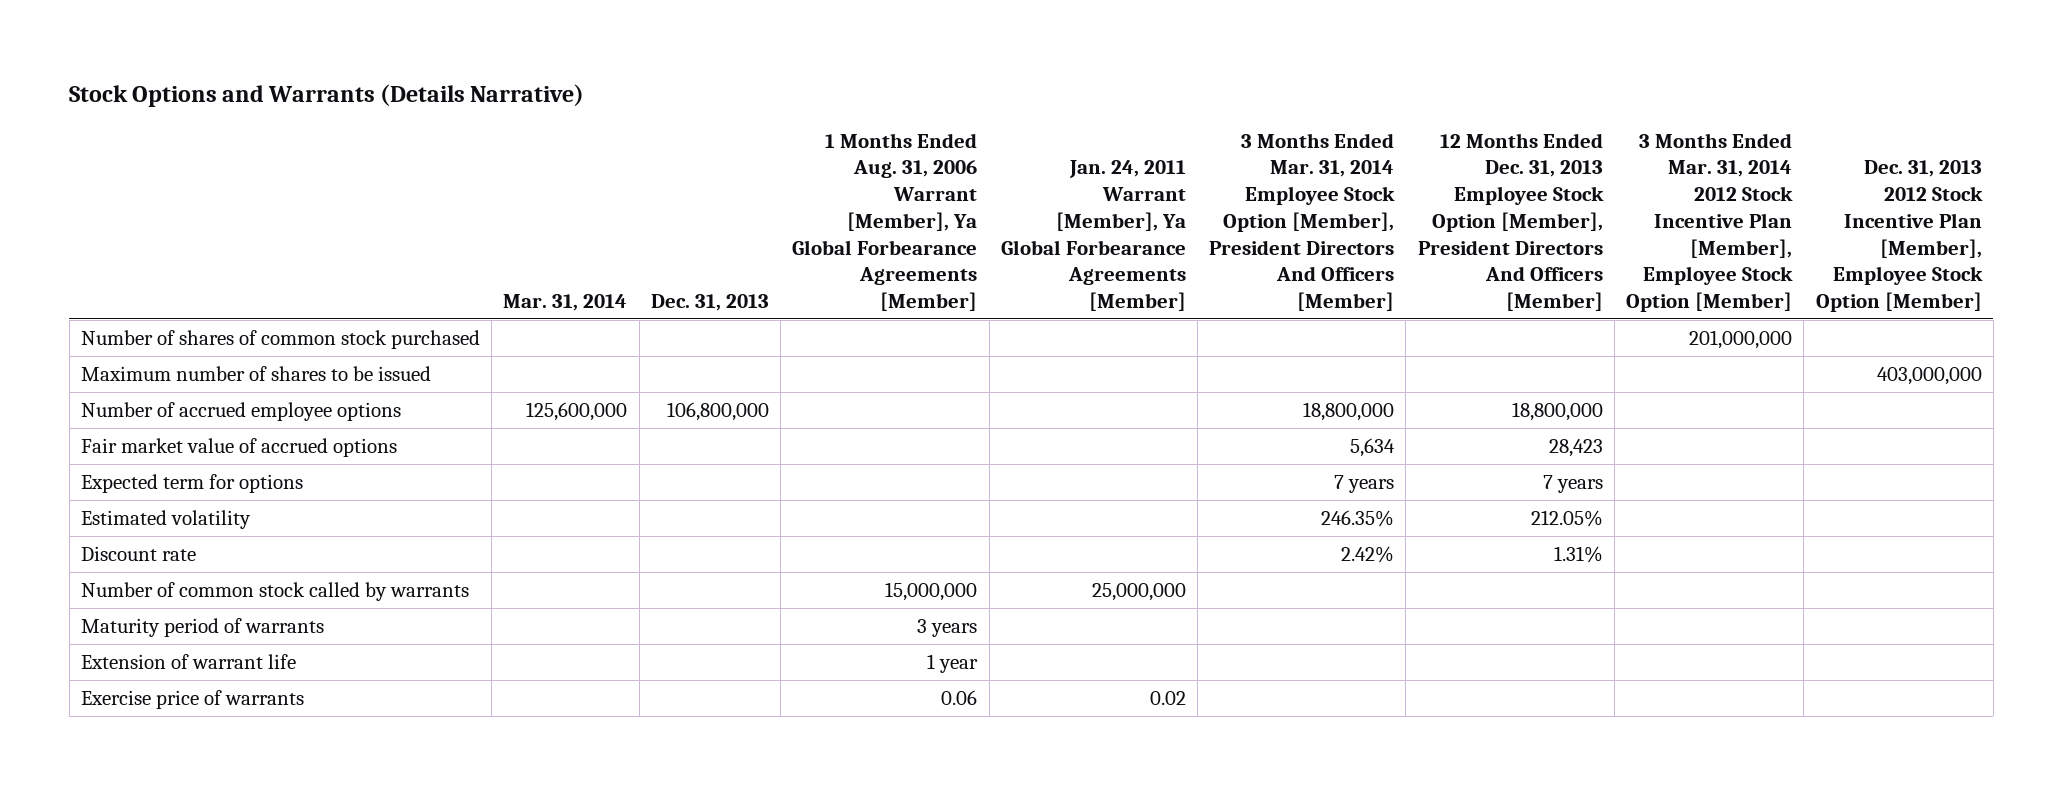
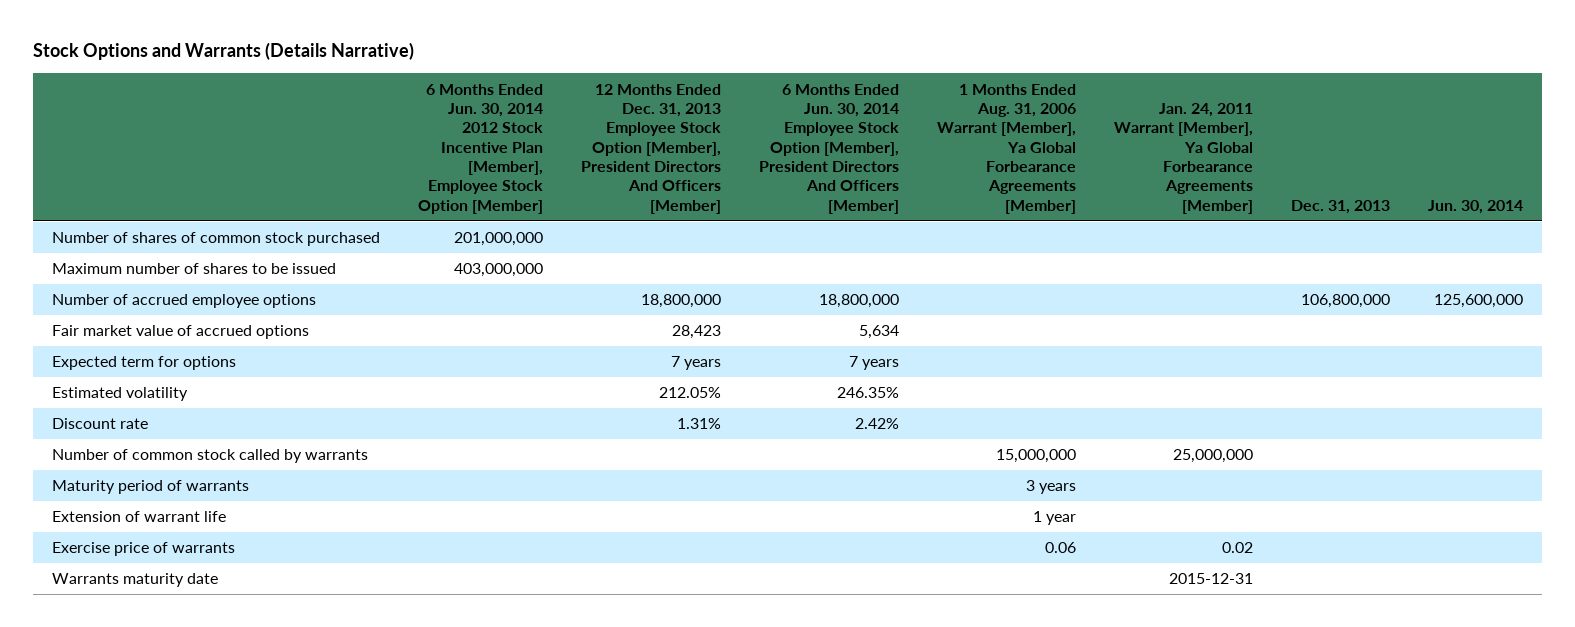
- | Mar. 31, 2014 | Dec. 31, 2013 | 1 Months Ended Aug. 31, 2006 Warrant [Member], Ya Global Forbearance Agreements [Member] | Jan. 24, 2011 Warrant [Member], Ya Global Forbearance Agreements [Member] | 3 Months Ended Mar. 31, 2014 Employee Stock Option [Member], President Directors And Officers [Member] | 12 Months Ended Dec. 31, 2013 Employee Stock Option [Member], President Directors And Officers [Member] | 3 Months Ended Mar. 31, 2014 2012 Stock Incentive Plan [Member], Employee Stock Option [Member] | Dec. 31, 2013 2012 Stock Incentive Plan [Member], Employee Stock Option [Member]
+ | 6 Months Ended Jun. 30, 2014 2012 Stock Incentive Plan [Member], Employee Stock Option [Member] | 12 Months Ended Dec. 31, 2013 Employee Stock Option [Member], President Directors And Officers [Member] | 6 Months Ended Jun. 30, 2014 Employee Stock Option [Member], President Directors And Officers [Member] | 1 Months Ended Aug. 31, 2006 Warrant [Member], Ya Global Forbearance Agreements [Member] | Jan. 24, 2011 Warrant [Member], Ya Global Forbearance Agreements [Member] | Dec. 31, 2013 | Jun. 30, 2014
+ Warrants maturity date | | | | | 2015-12-31 | |

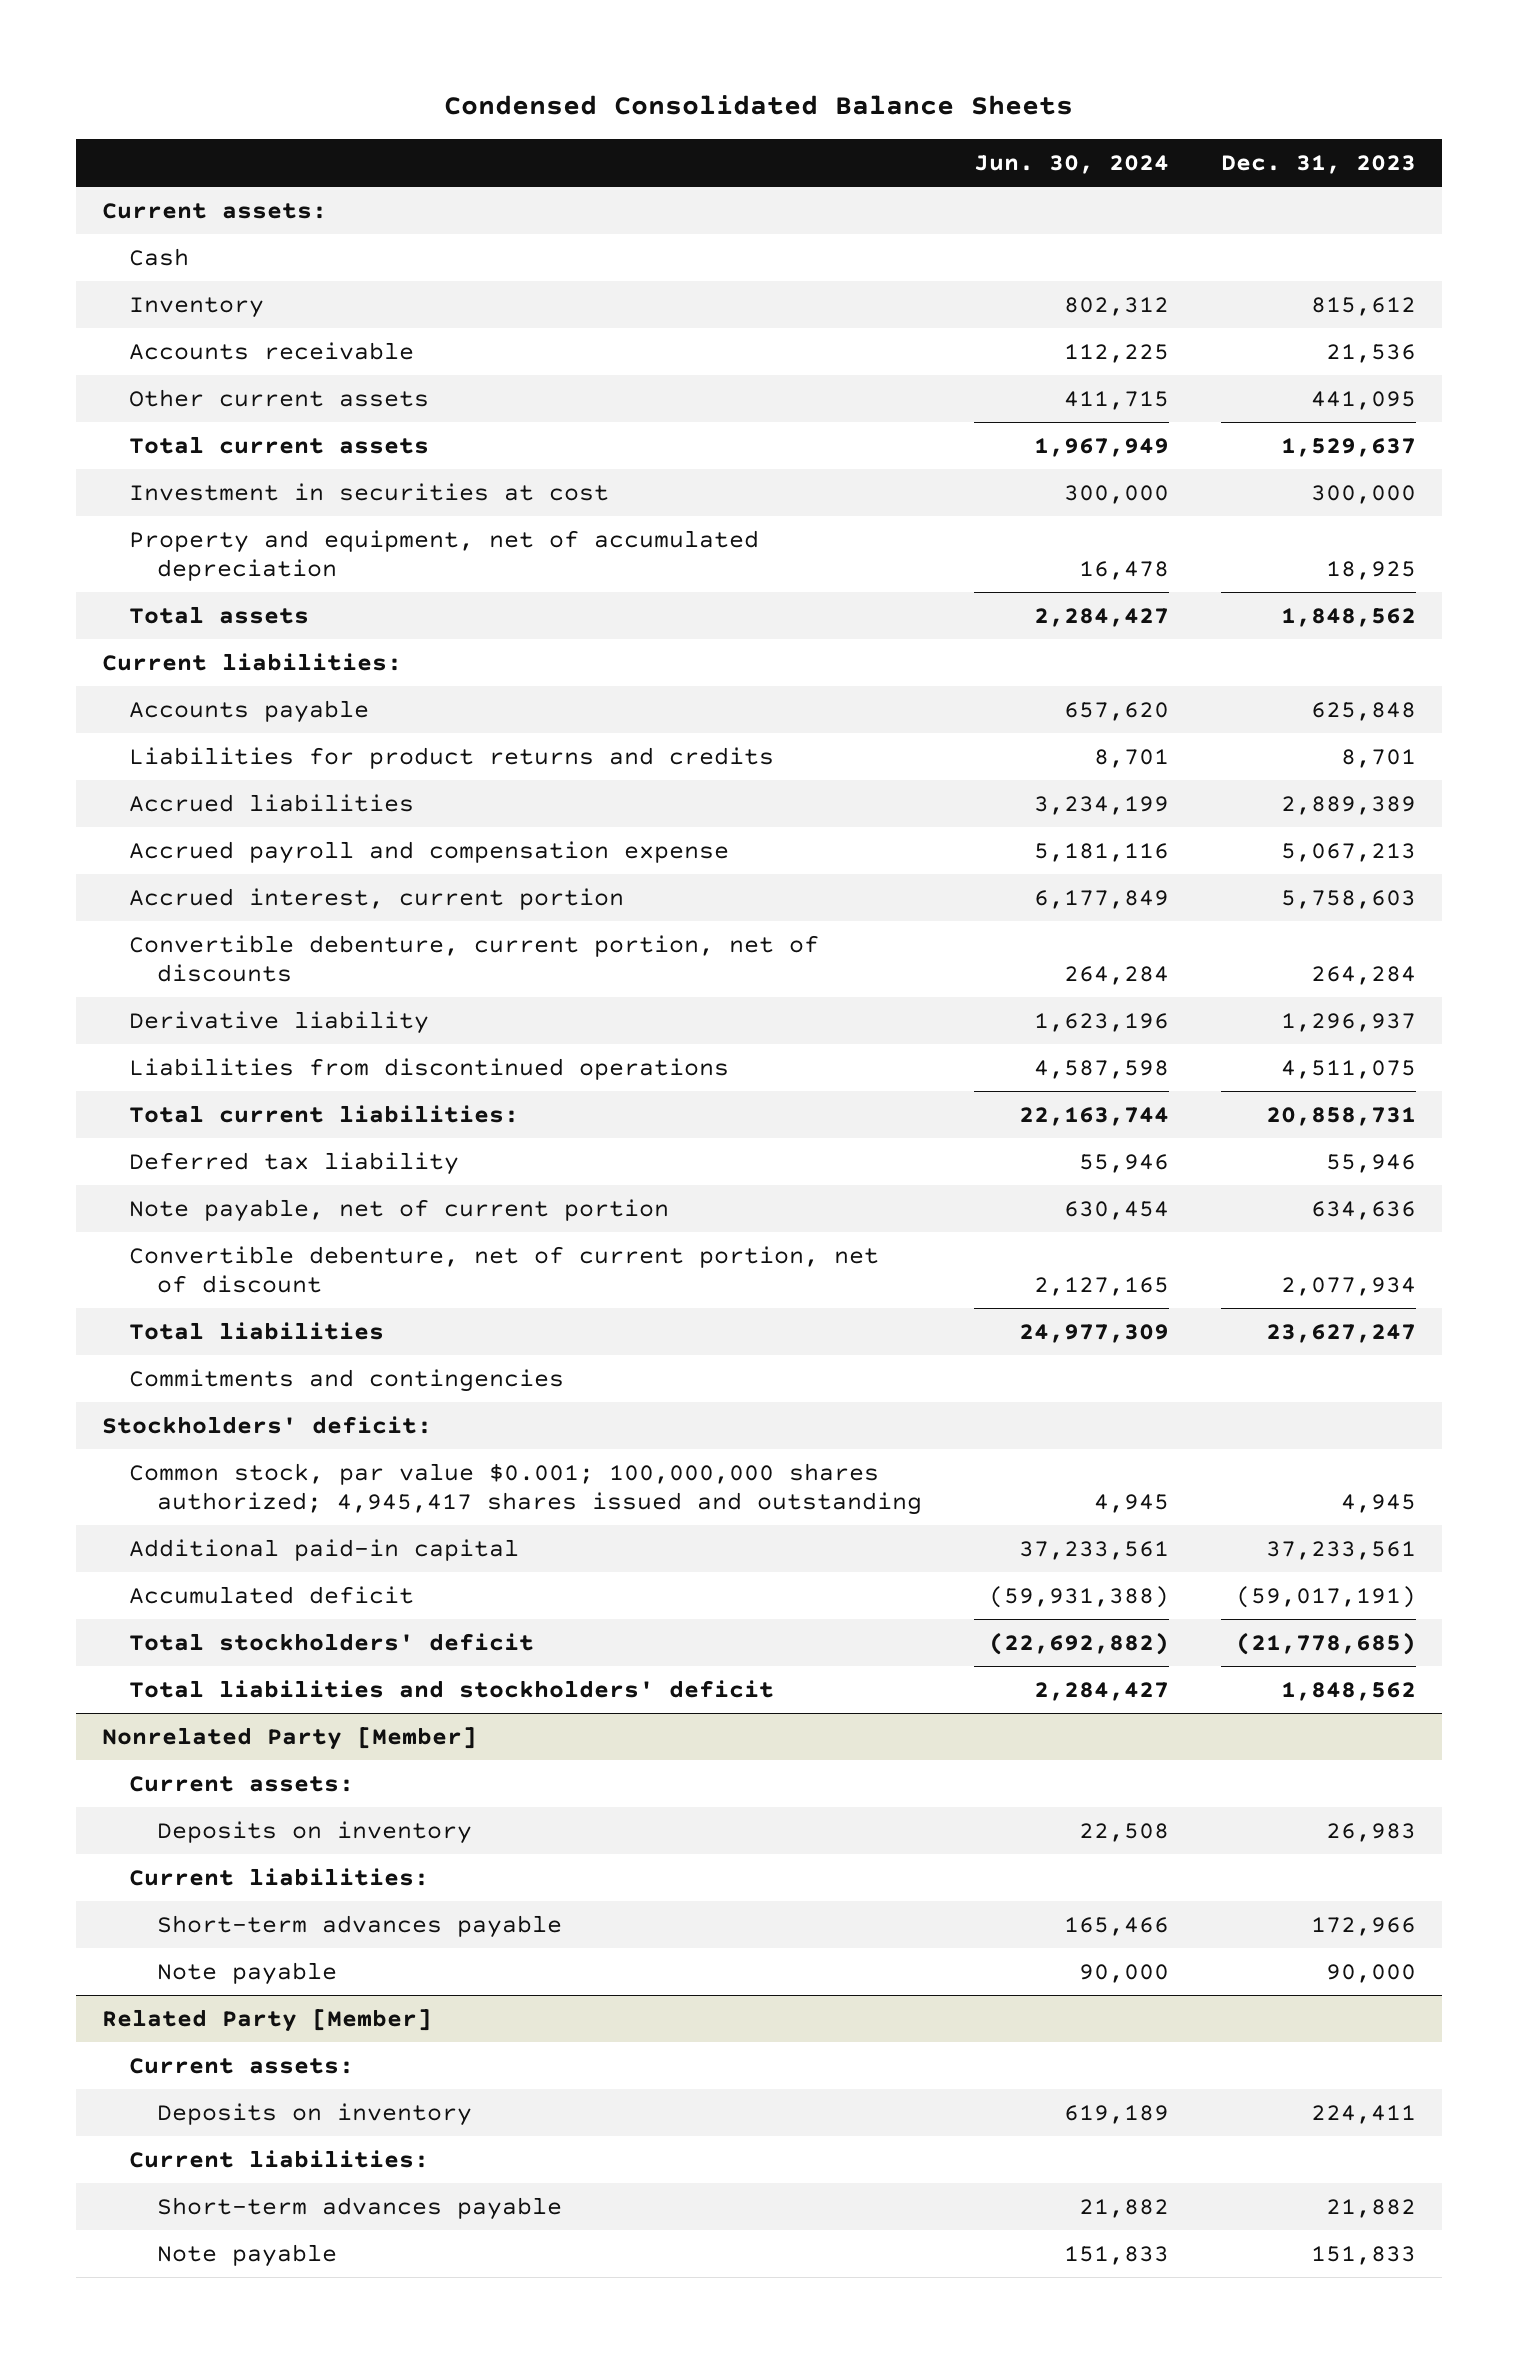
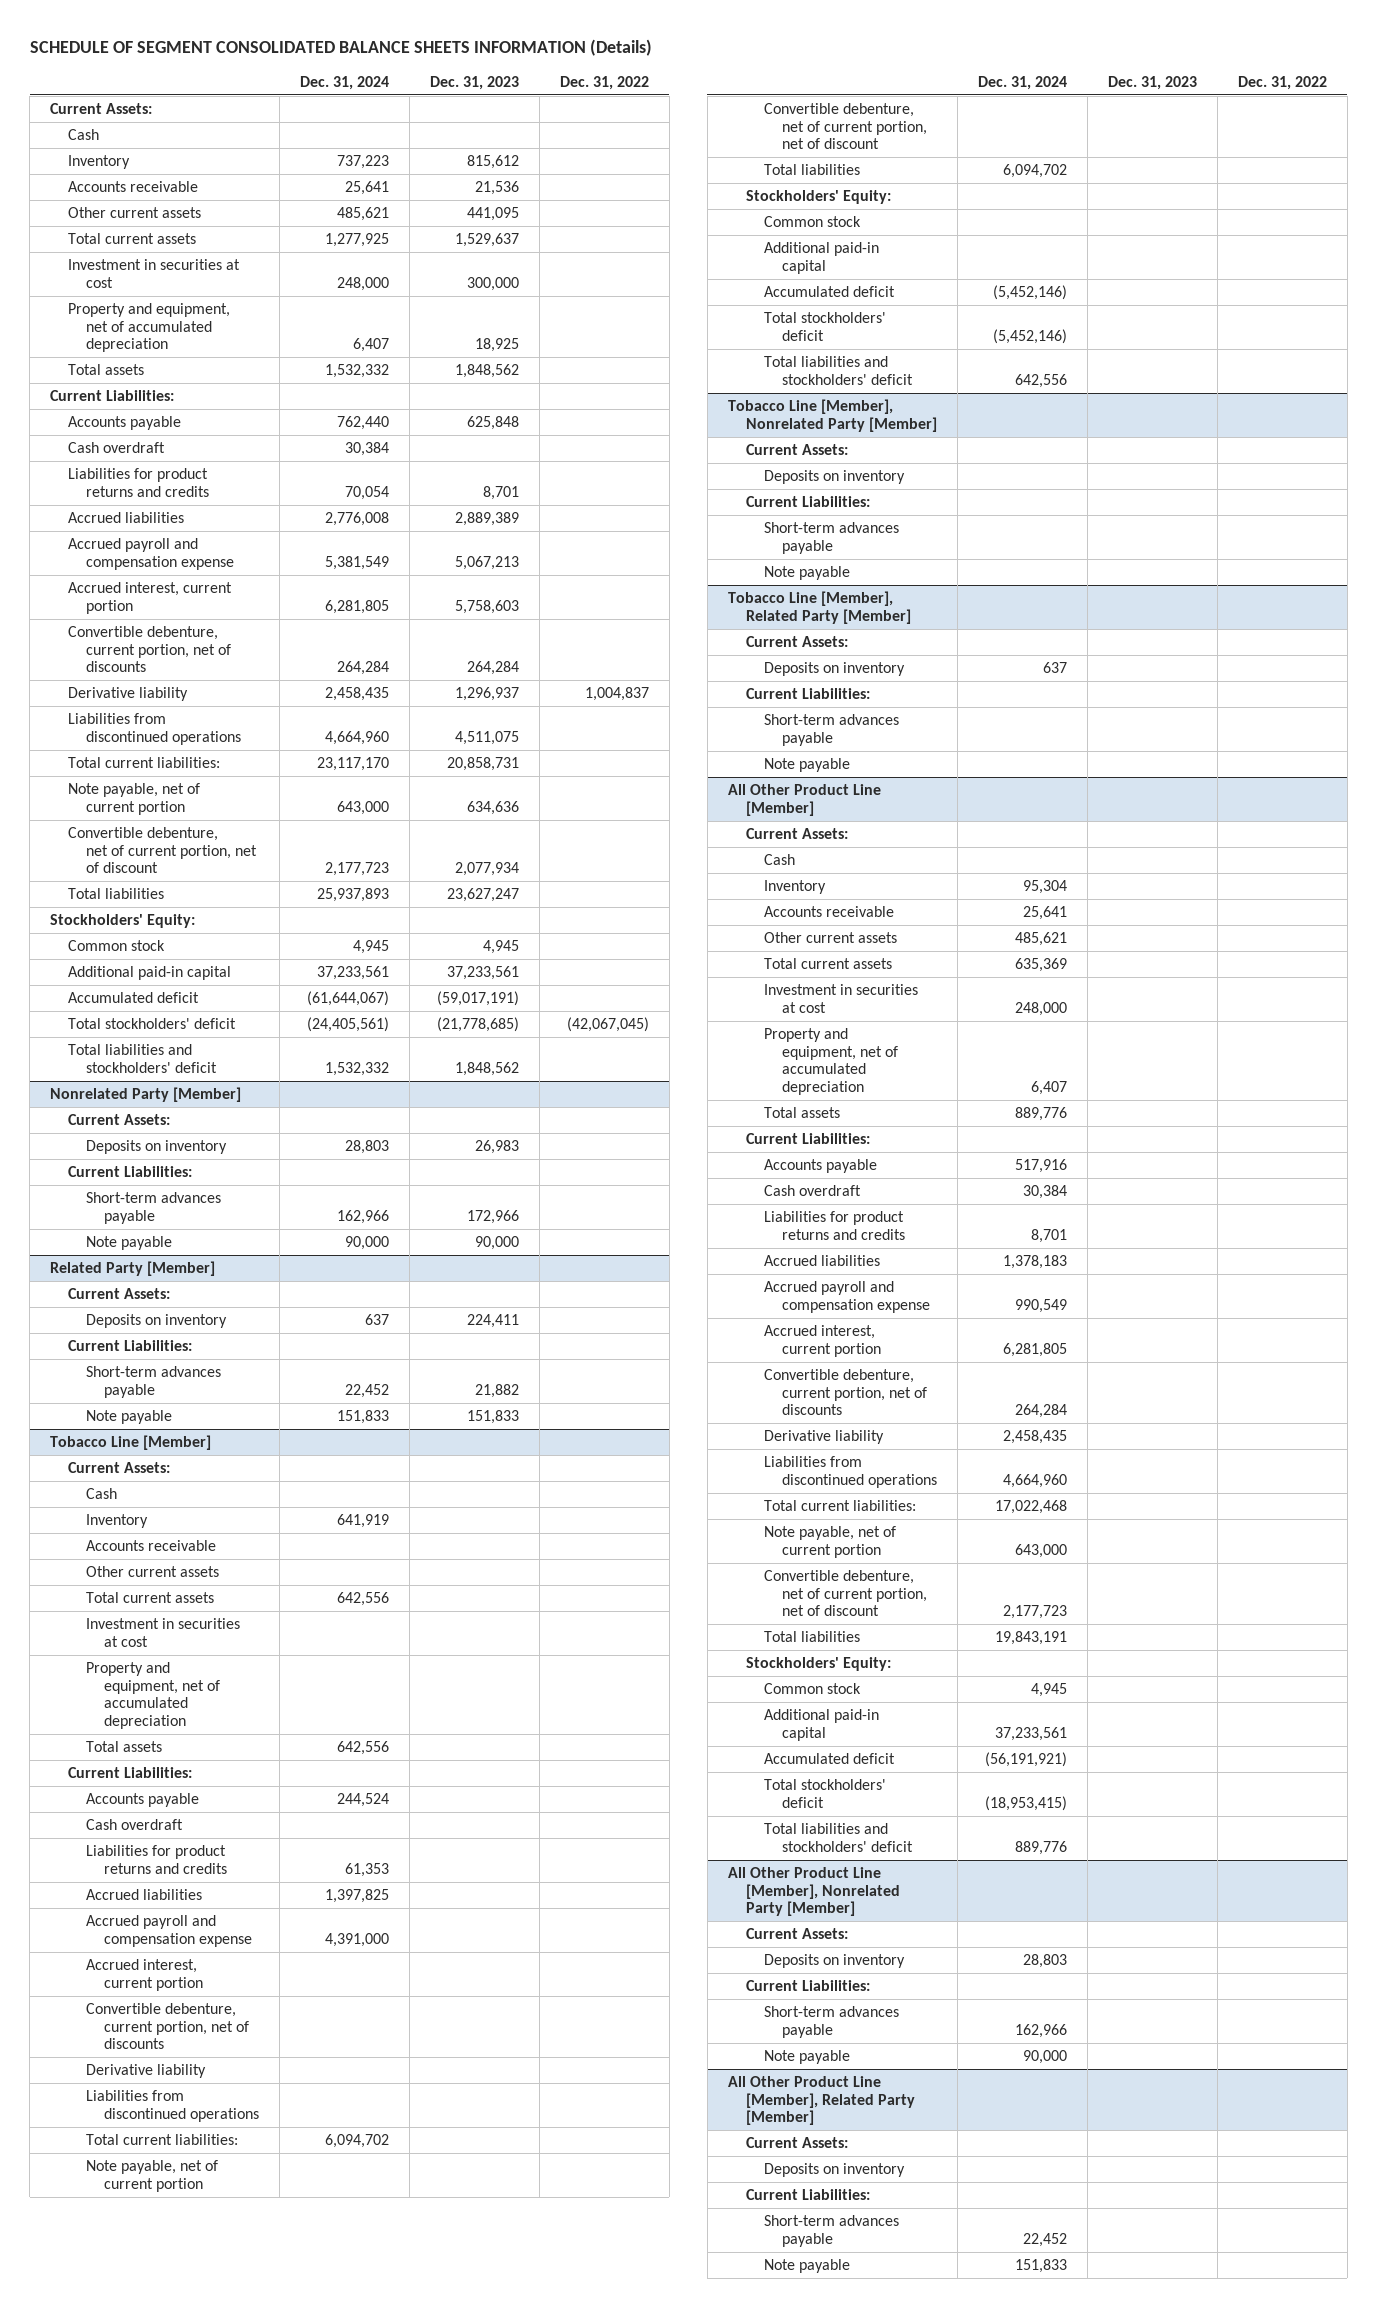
- Condensed Consolidated Balance Sheets
+ SCHEDULE OF SEGMENT CONSOLIDATED BALANCE SHEETS INFORMATION (Details)
- | Jun. 30, 2024 | Dec. 31, 2023
+ | Dec. 31, 2024 | Dec. 31, 2023 | Dec. 31, 2022
- Current assets:
+ Current Assets:
- Current liabilities:
+ Current Liabilities:
+ Cash overdraft | 30,384 | |
- Deferred tax liability | 55,946 | 55,946
- Commitments and contingencies
- Stockholders' deficit:
- Common stock, par value $0.001; 100,000,000 shares authorized; 4,945,417 shares issued and outstanding | 4,945 | 4,945
+ Stockholders' Equity:
+ Common stock | 4,945 | 4,945 |
@ Nonrelated Party [Member]
- Current assets:
+ Current Assets:
- Current liabilities:
+ Current Liabilities:
@ Related Party [Member]
- Current assets:
+ Current Assets:
- Current liabilities:
+ Current Liabilities:
+ Tobacco Line [Member]
+ Current Assets:
+ Cash
+ Inventory | 641,919 | |
+ Accounts receivable
+ Other current assets
+ Total current assets | 642,556 | |
+ Investment in securities at cost
+ Property and equipment, net of accumulated depreciation
+ Total assets | 642,556 | |
+ Current Liabilities:
+ Accounts payable | 244,524 | |
+ Cash overdraft
+ Liabilities for product returns and credits | 61,353 | |
+ Accrued liabilities | 1,397,825 | |
+ Accrued payroll and compensation expense | 4,391,000 | |
+ Accrued interest, current portion
+ Convertible debenture, current portion, net of discounts
+ Derivative liability
+ Liabilities from discontinued operations
+ Total current liabilities: | 6,094,702 | |
+ Note payable, net of current portion
+ Convertible debenture, net of current portion, net of discount
+ Total liabilities | 6,094,702 | |
+ Stockholders' Equity:
+ Common stock
+ Additional paid-in capital
+ Accumulated deficit | (5,452,146) | |
+ Total stockholders' deficit | (5,452,146) | |
+ Total liabilities and stockholders' deficit | 642,556 | |
+ Tobacco Line [Member], Nonrelated Party [Member]
+ Current Assets:
+ Deposits on inventory
+ Current Liabilities:
+ Short-term advances payable
+ Note payable
+ Tobacco Line [Member], Related Party [Member]
+ Current Assets:
+ Deposits on inventory | 637 | |
+ Current Liabilities:
+ Short-term advances payable
+ Note payable
+ All Other Product Line [Member]
+ Current Assets:
+ Cash
+ Inventory | 95,304 | |
+ Accounts receivable | 25,641 | |
+ Other current assets | 485,621 | |
+ Total current assets | 635,369 | |
+ Investment in securities at cost | 248,000 | |
+ Property and equipment, net of accumulated depreciation | 6,407 | |
+ Total assets | 889,776 | |
+ Current Liabilities:
+ Accounts payable | 517,916 | |
+ Cash overdraft | 30,384 | |
+ Liabilities for product returns and credits | 8,701 | |
+ Accrued liabilities | 1,378,183 | |
+ Accrued payroll and compensation expense | 990,549 | |
+ Accrued interest, current portion | 6,281,805 | |
+ Convertible debenture, current portion, net of discounts | 264,284 | |
+ Derivative liability | 2,458,435 | |
+ Liabilities from discontinued operations | 4,664,960 | |
+ Total current liabilities: | 17,022,468 | |
+ Note payable, net of current portion | 643,000 | |
+ Convertible debenture, net of current portion, net of discount | 2,177,723 | |
+ Total liabilities | 19,843,191 | |
+ Stockholders' Equity:
+ Common stock | 4,945 | |
+ Additional paid-in capital | 37,233,561 | |
+ Accumulated deficit | (56,191,921) | |
+ Total stockholders' deficit | (18,953,415) | |
+ Total liabilities and stockholders' deficit | 889,776 | |
+ All Other Product Line [Member], Nonrelated Party [Member]
+ Current Assets:
+ Deposits on inventory | 28,803 | |
+ Current Liabilities:
+ Short-term advances payable | 162,966 | |
+ Note payable | 90,000 | |
+ All Other Product Line [Member], Related Party [Member]
+ Current Assets:
+ Deposits on inventory
+ Current Liabilities:
+ Short-term advances payable | 22,452 | |
+ Note payable | 151,833 | |

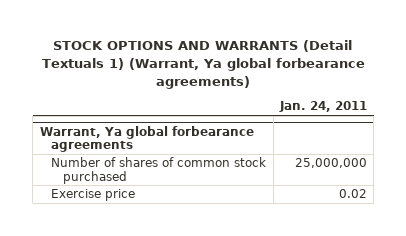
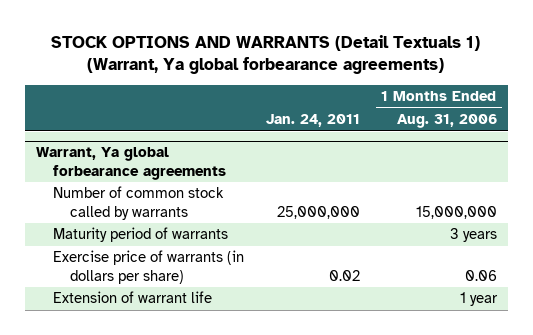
- | Jan. 24, 2011
+ | Jan. 24, 2011 | 1 Months Ended Aug. 31, 2006
@ Warrant, Ya global forbearance agreements
- Number of shares of common stock purchased | 25,000,000
- Exercise price | 0.02
+ Number of common stock called by warrants | 25,000,000 | 15,000,000
+ Maturity period of warrants | | 3 years
+ Exercise price of warrants (in dollars per share) | 0.02 | 0.06
+ Extension of warrant life | | 1 year

